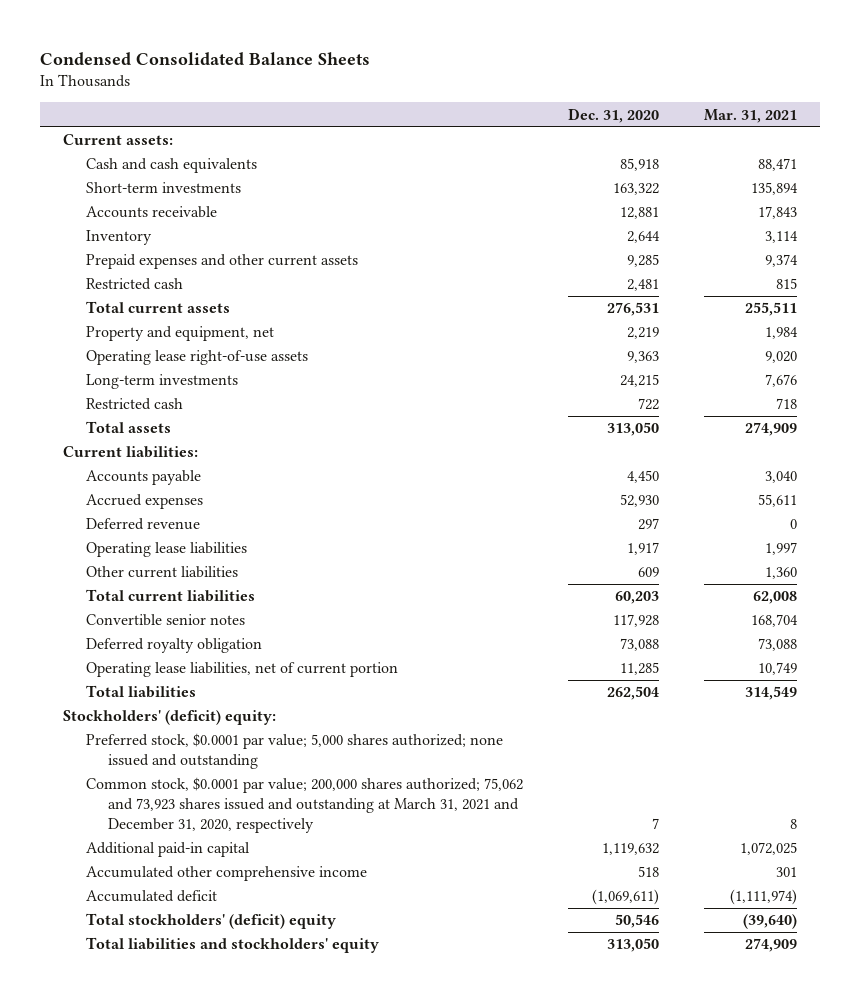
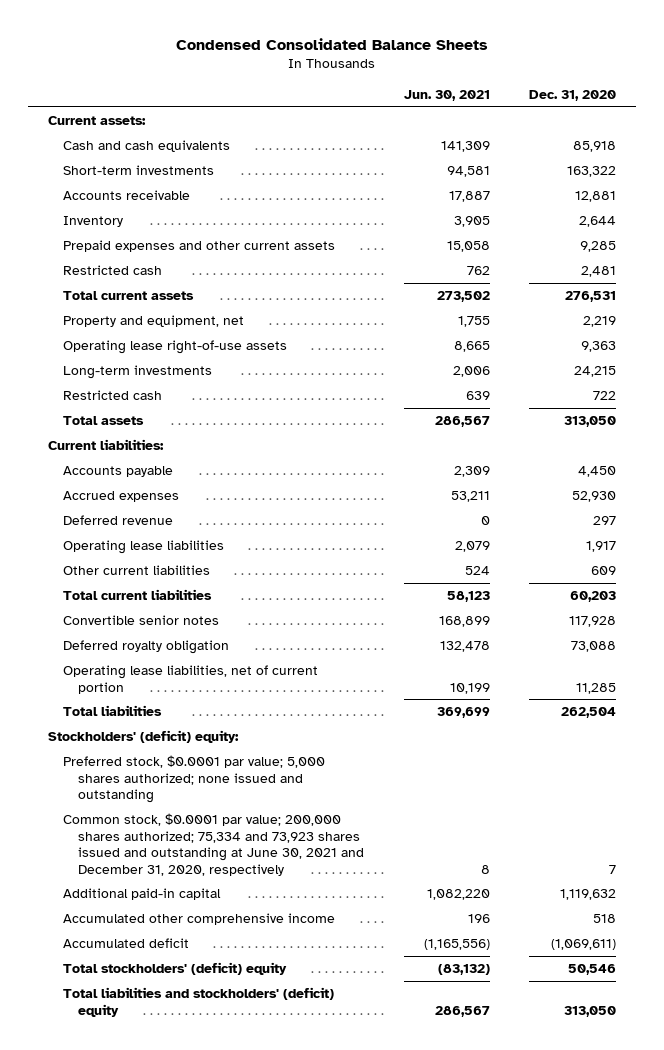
- | Dec. 31, 2020 | Mar. 31, 2021
+ | Jun. 30, 2021 | Dec. 31, 2020
- Common stock, $0.0001 par value; 200,000 shares authorized; 75,062 and 73,923 shares issued and outstanding at March 31, 2021 and December 31, 2020, respectively | 7 | 8
+ Common stock, $0.0001 par value; 200,000 shares authorized; 75,334 and 73,923 shares issued and outstanding at June 30, 2021 and December 31, 2020, respectively | 8 | 7
- Total liabilities and stockholders' equity | 313,050 | 274,909
+ Total liabilities and stockholders' (deficit) equity | 286,567 | 313,050

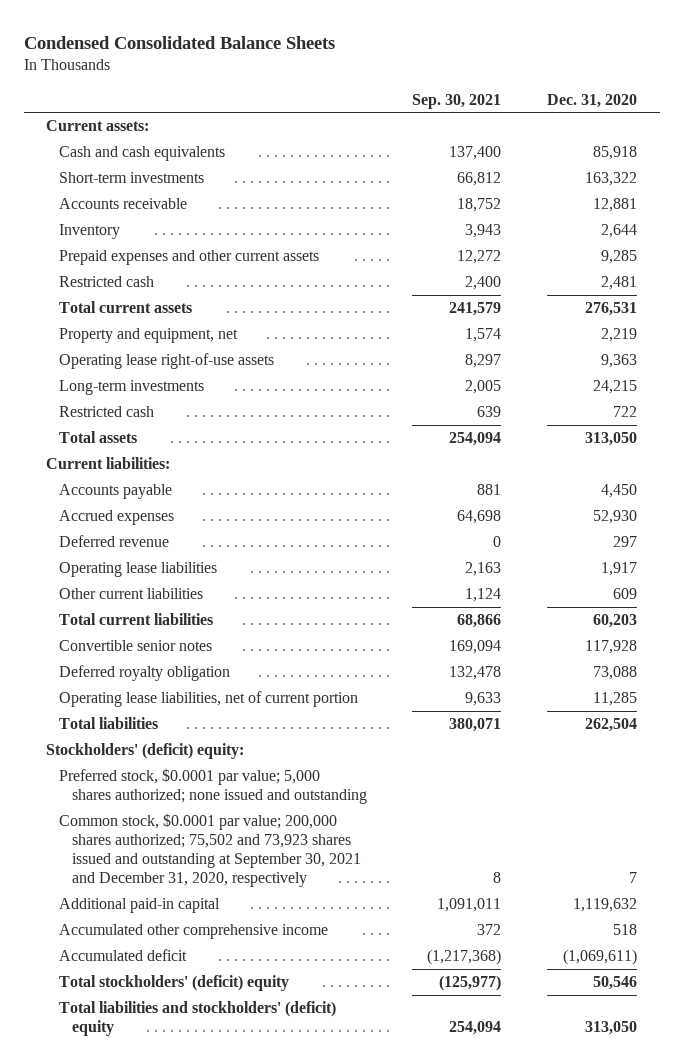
- | Jun. 30, 2021 | Dec. 31, 2020
+ | Sep. 30, 2021 | Dec. 31, 2020
- Common stock, $0.0001 par value; 200,000 shares authorized; 75,334 and 73,923 shares issued and outstanding at June 30, 2021 and December 31, 2020, respectively | 8 | 7
+ Common stock, $0.0001 par value; 200,000 shares authorized; 75,502 and 73,923 shares issued and outstanding at September 30, 2021 and December 31, 2020, respectively | 8 | 7

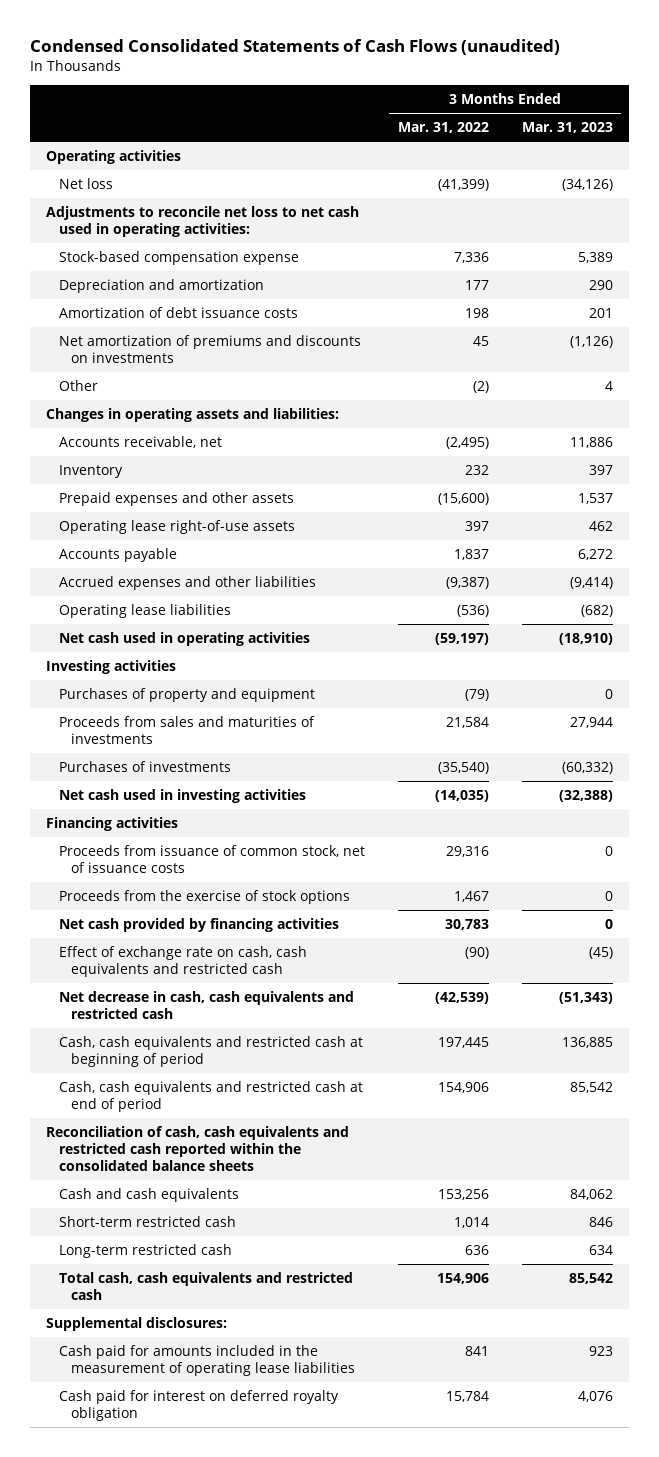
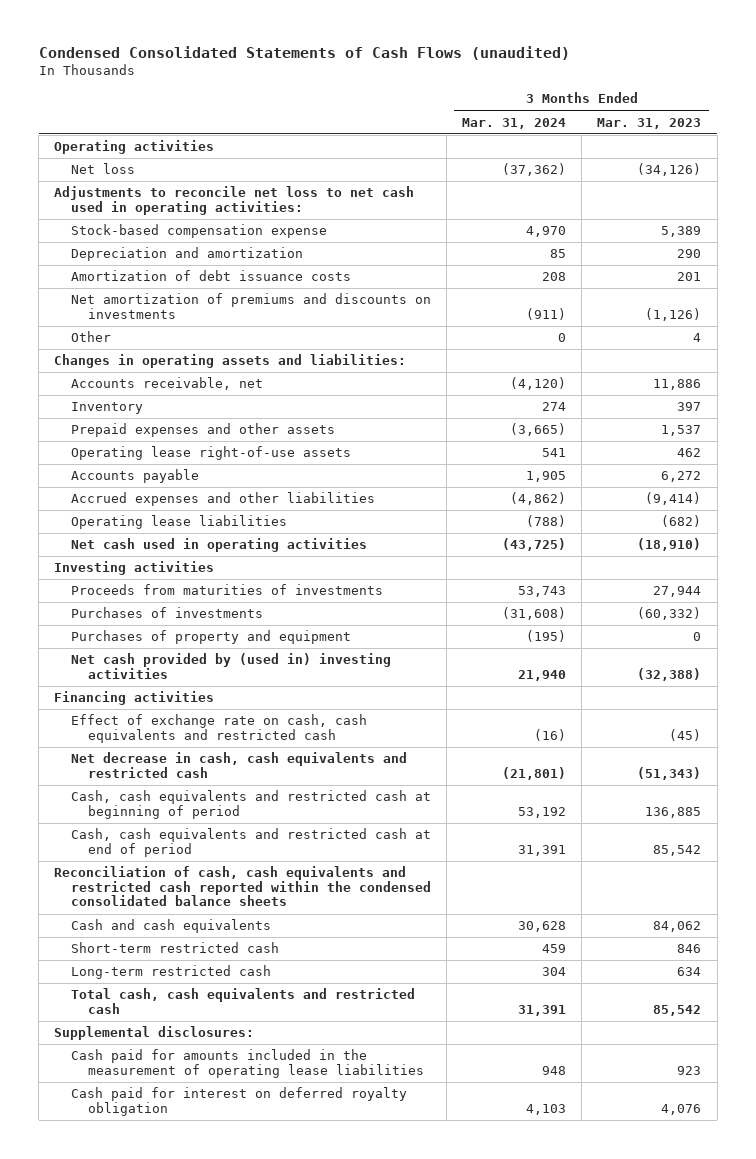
- | 3 Months Ended Mar. 31, 2022 | 3 Months Ended Mar. 31, 2023
+ | 3 Months Ended Mar. 31, 2024 | 3 Months Ended Mar. 31, 2023
- Proceeds from sales and maturities of investments | 21,584 | 27,944
+ Proceeds from maturities of investments | 53,743 | 27,944
- Net cash used in investing activities | (14,035) | (32,388)
moved down: Purchases of property and equipment | (195) | 0
+ Net cash provided by (used in) investing activities | 21,940 | (32,388)
- Proceeds from issuance of common stock, net of issuance costs | 29,316 | 0
- Proceeds from the exercise of stock options | 1,467 | 0
- Net cash provided by financing activities | 30,783 | 0
- Reconciliation of cash, cash equivalents and restricted cash reported within the consolidated balance sheets
+ Reconciliation of cash, cash equivalents and restricted cash reported within the condensed consolidated balance sheets

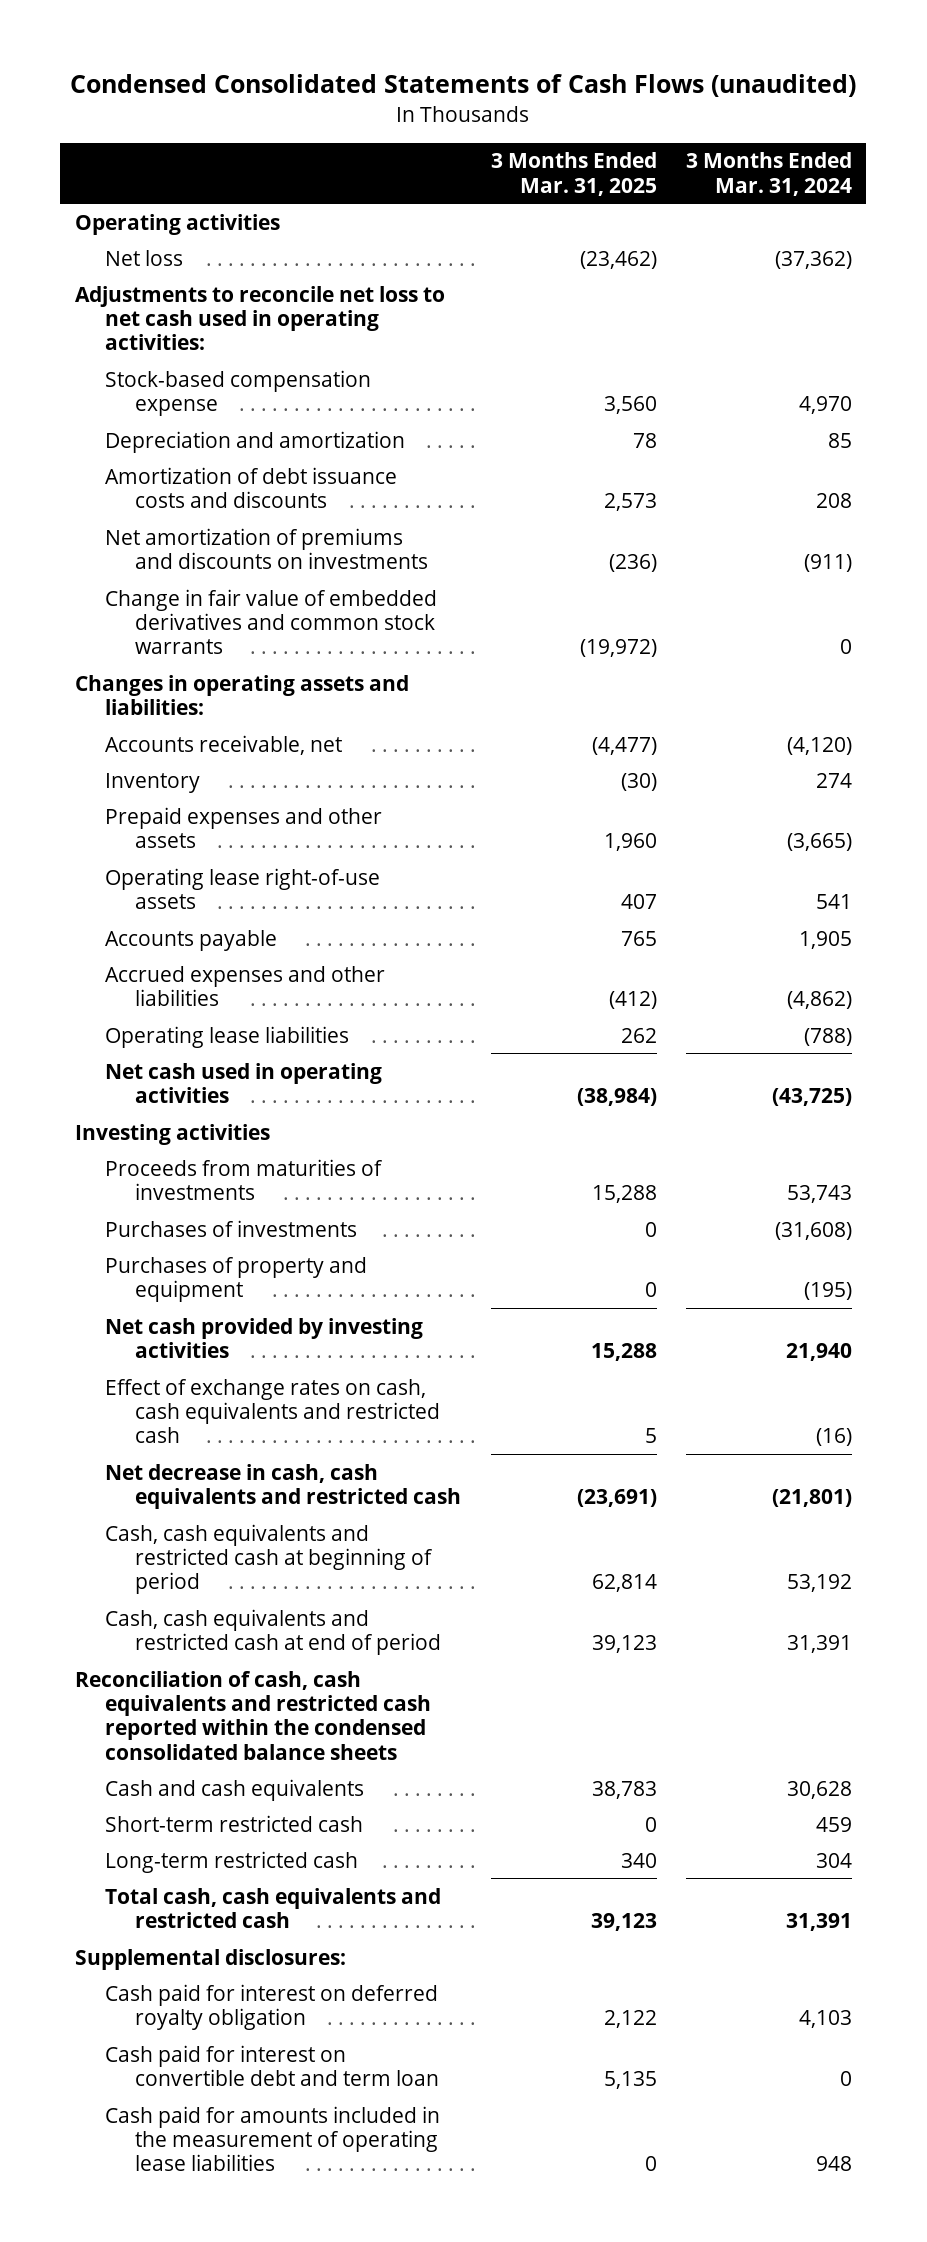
- | 3 Months Ended Mar. 31, 2024 | 3 Months Ended Mar. 31, 2023
+ | 3 Months Ended Mar. 31, 2025 | 3 Months Ended Mar. 31, 2024
- Amortization of debt issuance costs | 208 | 201
+ Amortization of debt issuance costs and discounts | 2,573 | 208
- Other | 0 | 4
+ Change in fair value of embedded derivatives and common stock warrants | (19,972) | 0
- Net cash provided by (used in) investing activities | 21,940 | (32,388)
- Financing activities
- Effect of exchange rate on cash, cash equivalents and restricted cash | (16) | (45)
+ Net cash provided by investing activities | 15,288 | 21,940
+ Effect of exchange rates on cash, cash equivalents and restricted cash | 5 | (16)
+ Cash paid for interest on convertible debt and term loan | 5,135 | 0
moved down: Cash paid for amounts included in the measurement of operating lease liabilities | 0 | 948

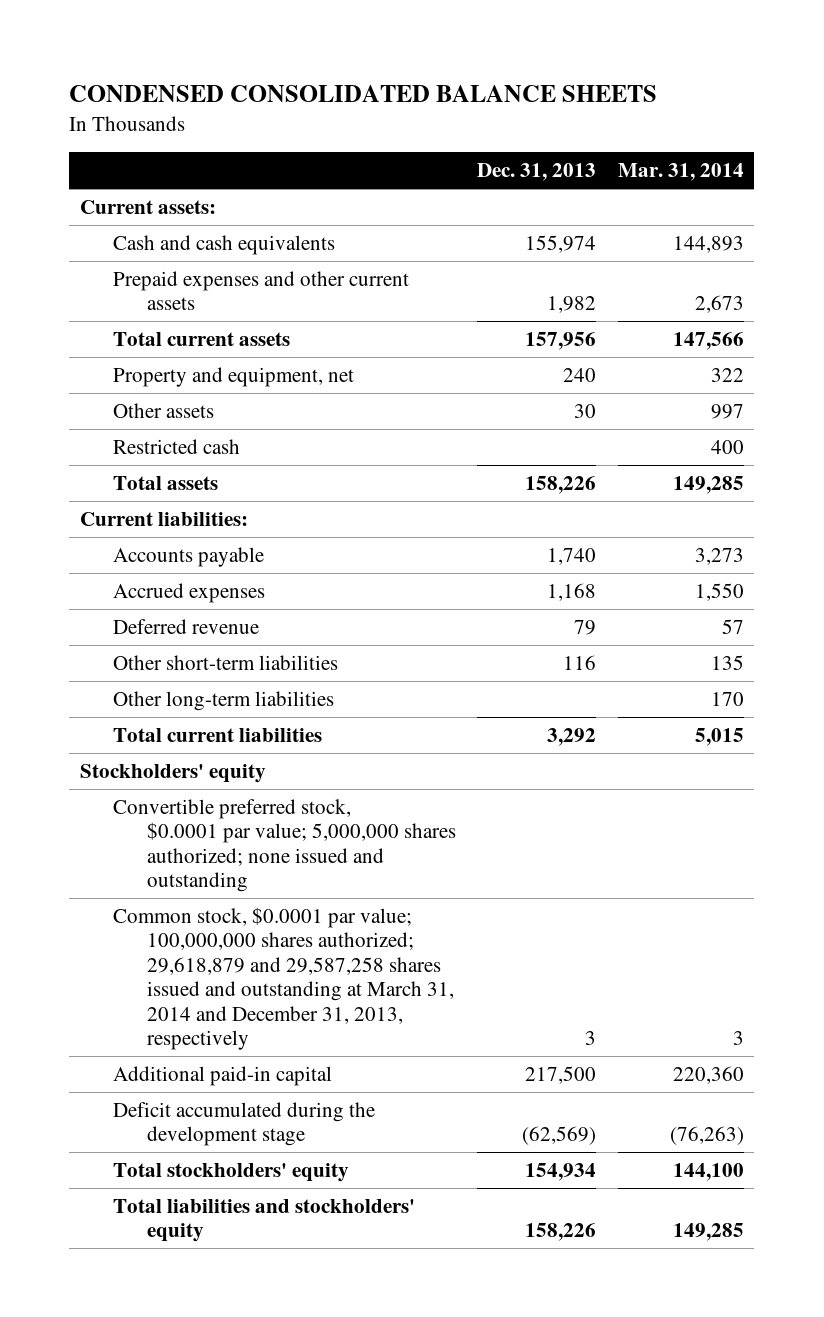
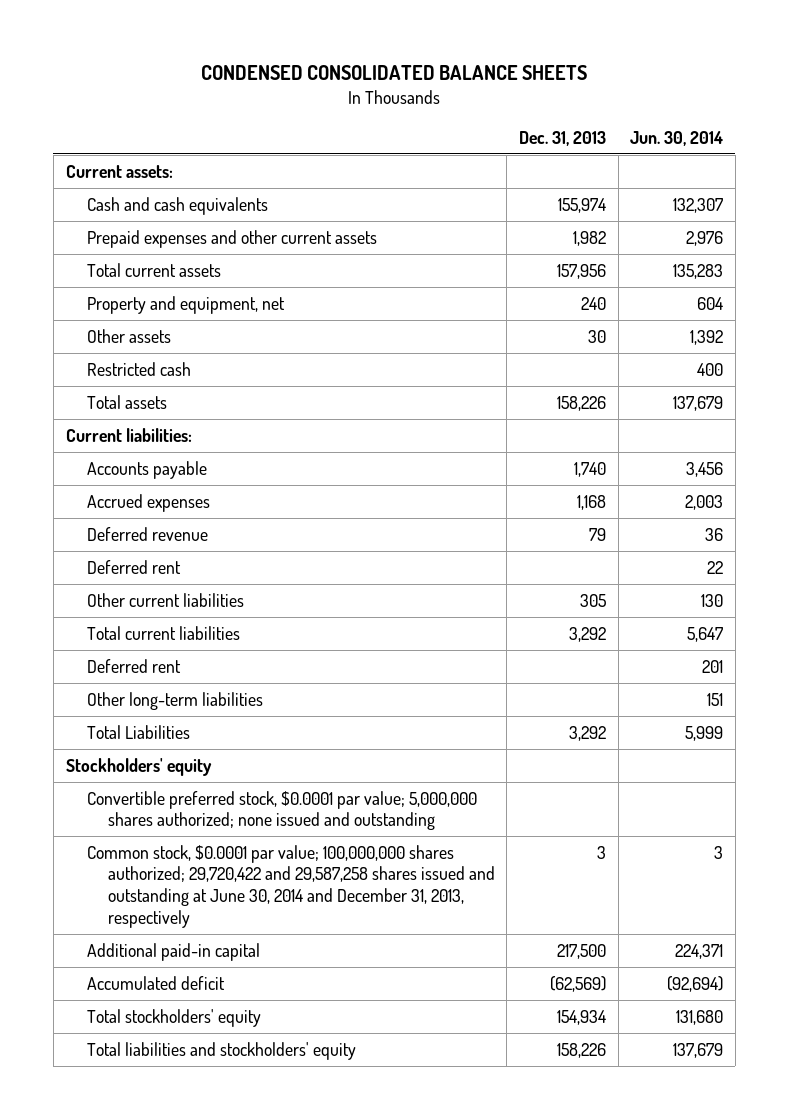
- | Dec. 31, 2013 | Mar. 31, 2014
+ | Dec. 31, 2013 | Jun. 30, 2014
- Other short-term liabilities | 116 | 135
+ Deferred rent | | 22
+ Other current liabilities | 305 | 130
+ Deferred rent | | 201
moved down: Other long-term liabilities | | 151
+ Total Liabilities | 3,292 | 5,999
- Common stock, $0.0001 par value; 100,000,000 shares authorized; 29,618,879 and 29,587,258 shares issued and outstanding at March 31, 2014 and December 31, 2013, respectively | 3 | 3
+ Common stock, $0.0001 par value; 100,000,000 shares authorized; 29,720,422 and 29,587,258 shares issued and outstanding at June 30, 2014 and December 31, 2013, respectively | 3 | 3
- Deficit accumulated during the development stage | (62,569) | (76,263)
+ Accumulated deficit | (62,569) | (92,694)

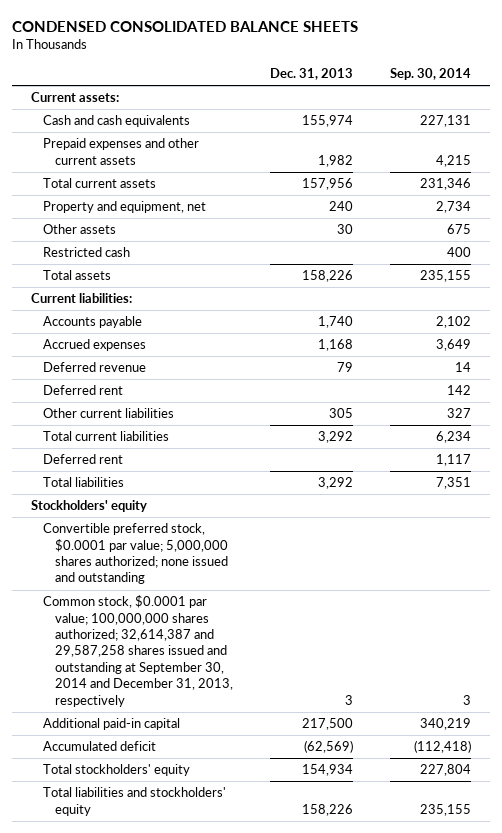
- | Dec. 31, 2013 | Jun. 30, 2014
+ | Dec. 31, 2013 | Sep. 30, 2014
- Other long-term liabilities | | 151
- Total Liabilities | 3,292 | 5,999
+ Total liabilities | 3,292 | 7,351
- Common stock, $0.0001 par value; 100,000,000 shares authorized; 29,720,422 and 29,587,258 shares issued and outstanding at June 30, 2014 and December 31, 2013, respectively | 3 | 3
+ Common stock, $0.0001 par value; 100,000,000 shares authorized; 32,614,387 and 29,587,258 shares issued and outstanding at September 30, 2014 and December 31, 2013, respectively | 3 | 3

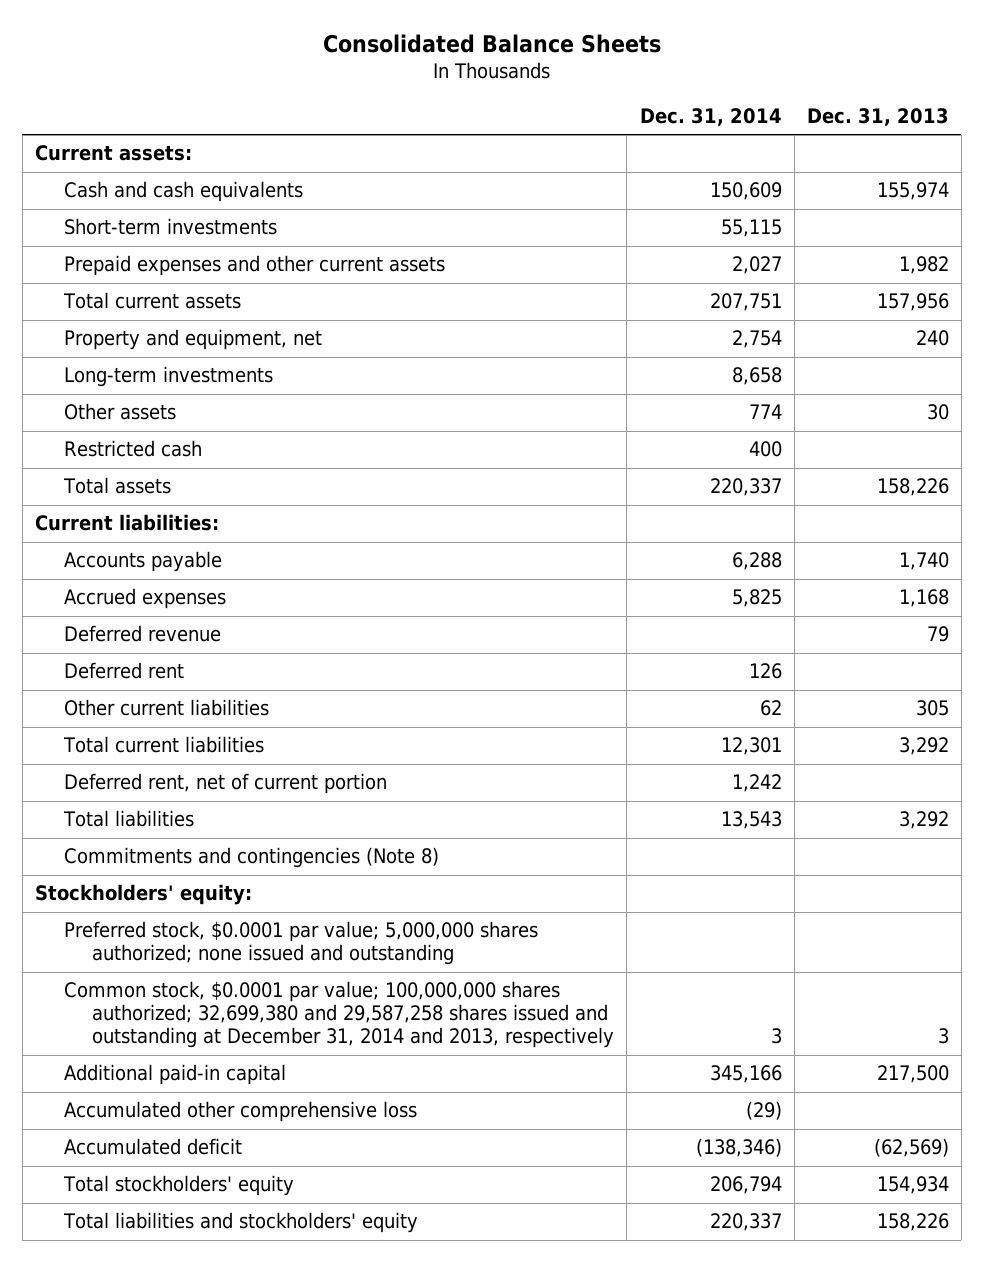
- CONDENSED CONSOLIDATED BALANCE SHEETS
+ Consolidated Balance Sheets
- | Dec. 31, 2013 | Sep. 30, 2014
+ | Dec. 31, 2014 | Dec. 31, 2013
+ Short-term investments | 55,115 |
+ Long-term investments | 8,658 |
- Deferred rent | | 1,117
+ Deferred rent, net of current portion | 1,242 |
- Stockholders' equity
- Convertible preferred stock, $0.0001 par value; 5,000,000 shares authorized; none issued and outstanding
- Common stock, $0.0001 par value; 100,000,000 shares authorized; 32,614,387 and 29,587,258 shares issued and outstanding at September 30, 2014 and December 31, 2013, respectively | 3 | 3
+ Commitments and contingencies (Note 8)
+ Stockholders' equity:
+ Preferred stock, $0.0001 par value; 5,000,000 shares authorized; none issued and outstanding
+ Common stock, $0.0001 par value; 100,000,000 shares authorized; 32,699,380 and 29,587,258 shares issued and outstanding at December 31, 2014 and 2013, respectively | 3 | 3
+ Accumulated other comprehensive loss | (29) |

